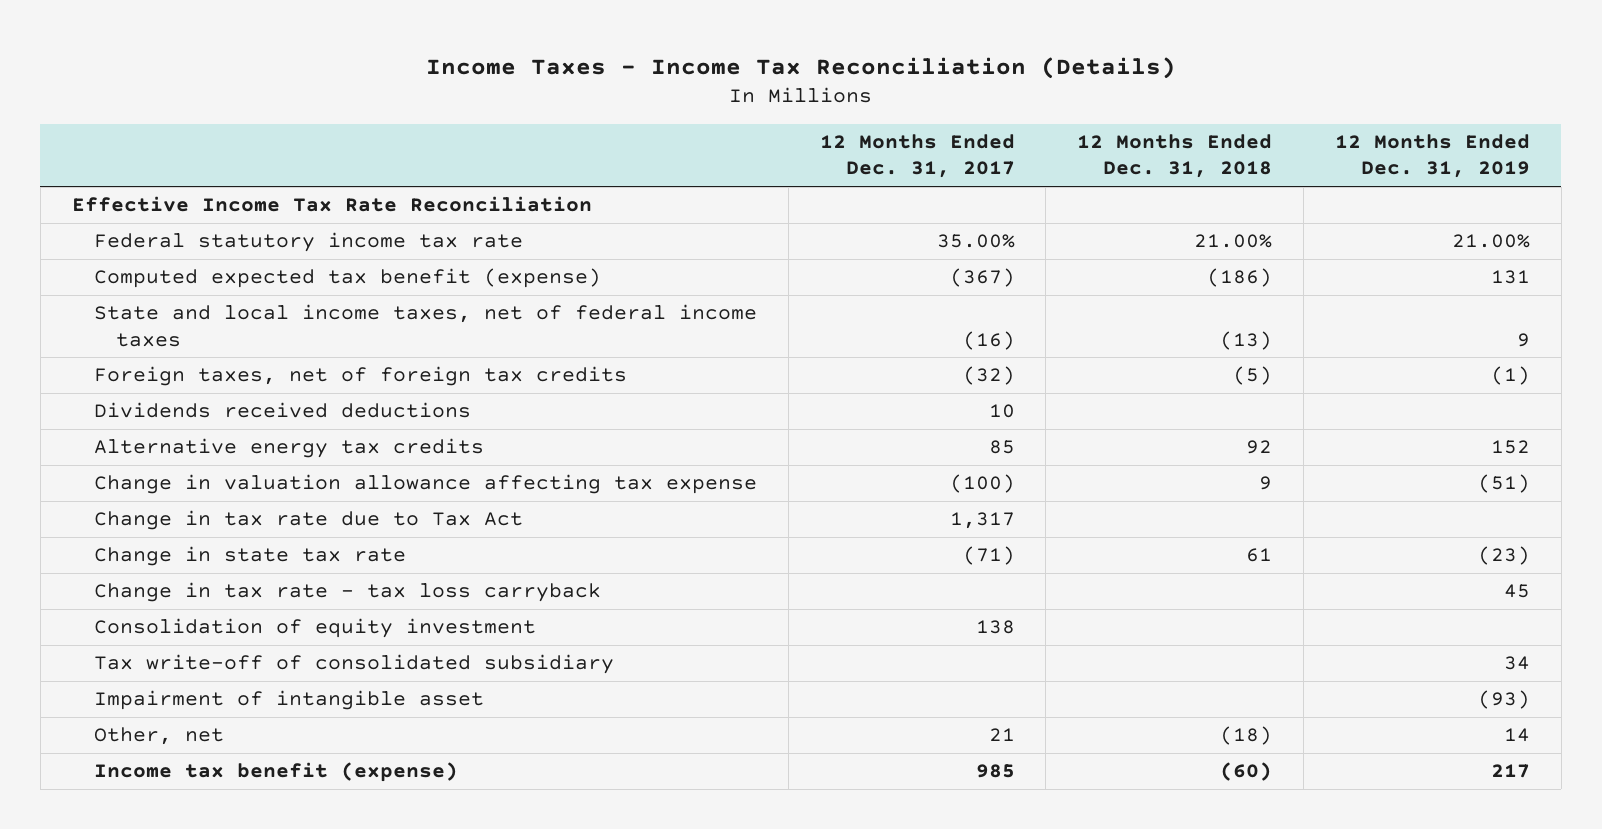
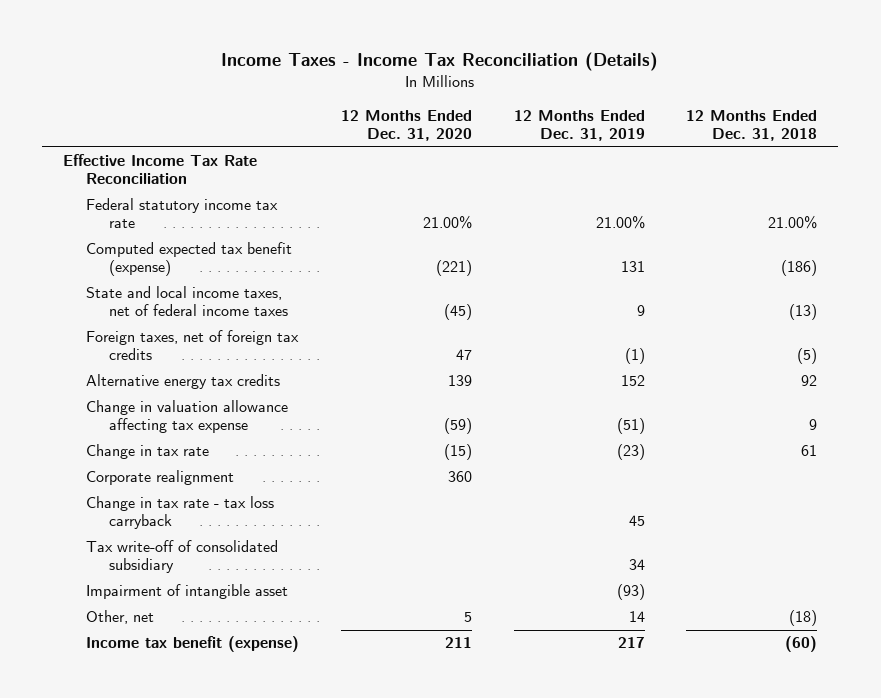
- | 12 Months Ended Dec. 31, 2017 | 12 Months Ended Dec. 31, 2018 | 12 Months Ended Dec. 31, 2019
+ | 12 Months Ended Dec. 31, 2020 | 12 Months Ended Dec. 31, 2019 | 12 Months Ended Dec. 31, 2018
- Dividends received deductions | 10 | |
- Change in tax rate due to Tax Act | 1,317 | |
- Change in state tax rate | (71) | 61 | (23)
+ Change in tax rate | (15) | (23) | 61
+ Corporate realignment | 360 | |
- Consolidation of equity investment | 138 | |

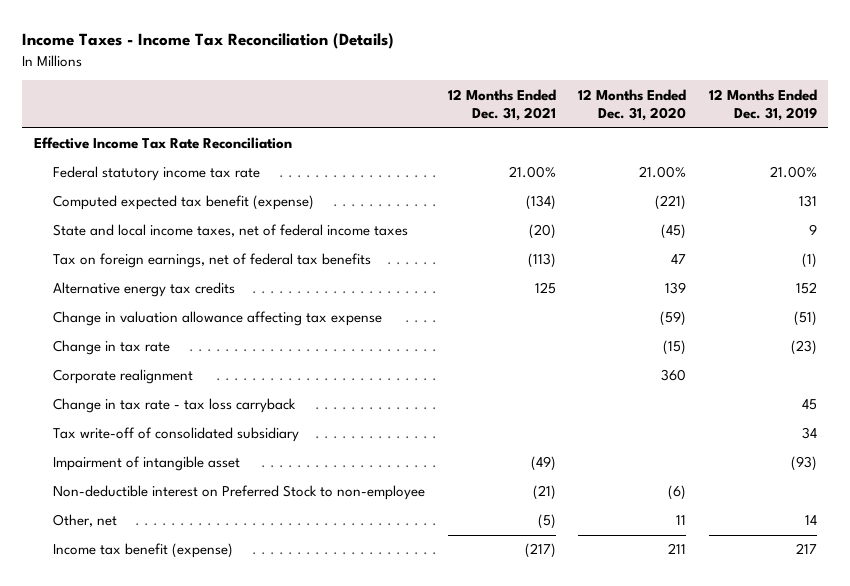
- | 12 Months Ended Dec. 31, 2020 | 12 Months Ended Dec. 31, 2019 | 12 Months Ended Dec. 31, 2018
+ | 12 Months Ended Dec. 31, 2021 | 12 Months Ended Dec. 31, 2020 | 12 Months Ended Dec. 31, 2019
- Foreign taxes, net of foreign tax credits | 47 | (1) | (5)
+ Tax on foreign earnings, net of federal tax benefits | (113) | 47 | (1)
- Other, net | 5 | 14 | (18)
+ Non-deductible interest on Preferred Stock to non-employee | (21) | (6) |
+ Other, net | (5) | 11 | 14

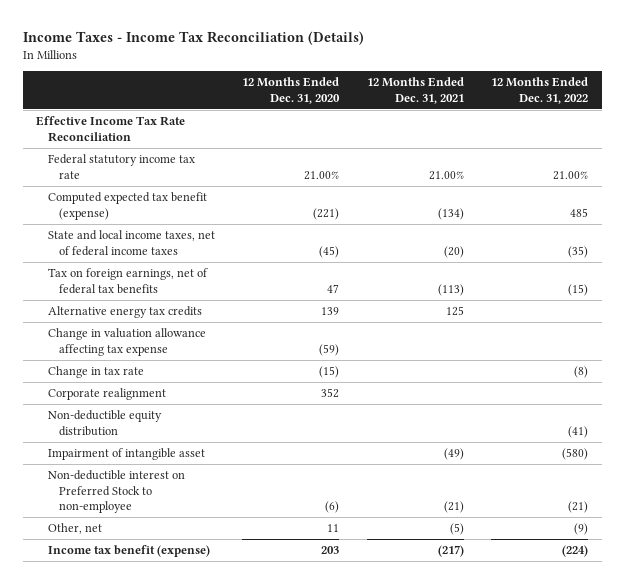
- | 12 Months Ended Dec. 31, 2021 | 12 Months Ended Dec. 31, 2020 | 12 Months Ended Dec. 31, 2019
+ | 12 Months Ended Dec. 31, 2020 | 12 Months Ended Dec. 31, 2021 | 12 Months Ended Dec. 31, 2022
- Corporate realignment | | 360 |
- Change in tax rate - tax loss carryback | | | 45
- Tax write-off of consolidated subsidiary | | | 34
+ Corporate realignment | 352 | |
+ Non-deductible equity distribution | | | (41)
- Income tax benefit (expense) | (217) | 211 | 217
+ Income tax benefit (expense) | 203 | (217) | (224)

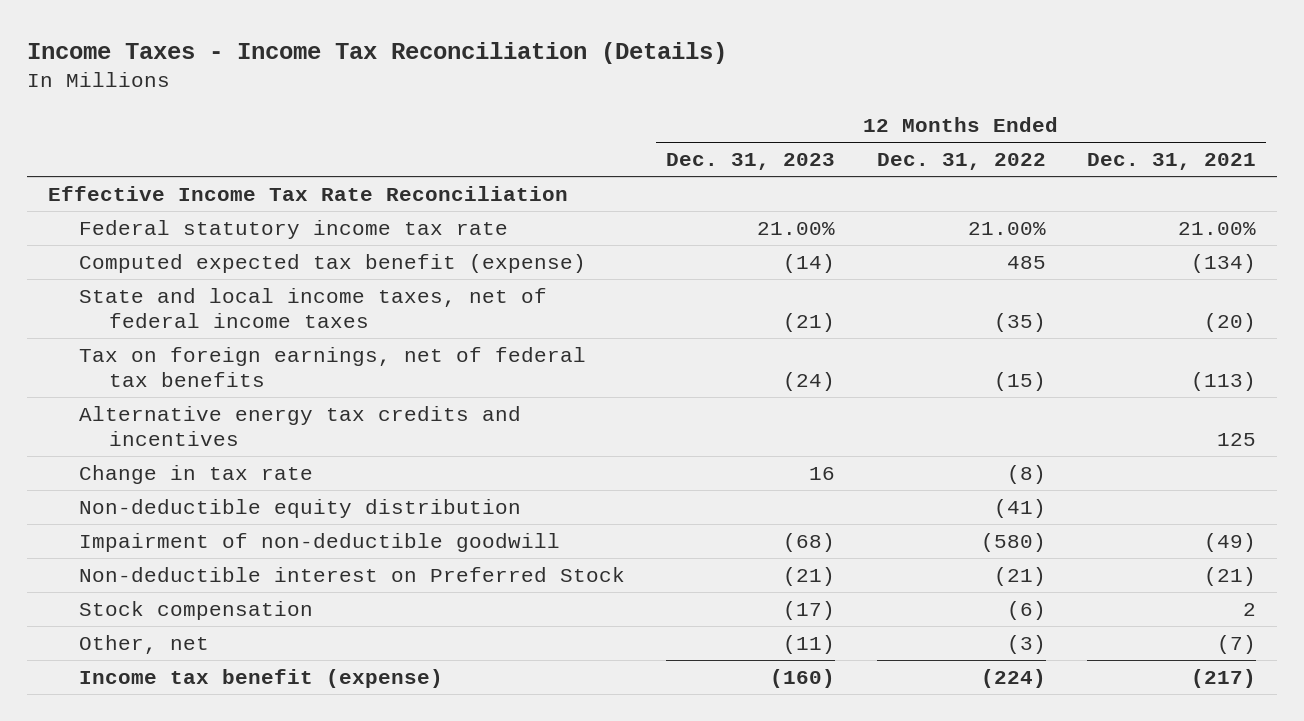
- | 12 Months Ended Dec. 31, 2020 | 12 Months Ended Dec. 31, 2021 | 12 Months Ended Dec. 31, 2022
+ | 12 Months Ended Dec. 31, 2023 | 12 Months Ended Dec. 31, 2022 | 12 Months Ended Dec. 31, 2021
- Alternative energy tax credits | 139 | 125 |
- Change in valuation allowance affecting tax expense | (59) | |
+ Alternative energy tax credits and incentives | | | 125
- Corporate realignment | 352 | |
- Impairment of intangible asset | | (49) | (580)
- Non-deductible interest on Preferred Stock to non-employee | (6) | (21) | (21)
- Other, net | 11 | (5) | (9)
+ Impairment of non-deductible goodwill | (68) | (580) | (49)
+ Non-deductible interest on Preferred Stock | (21) | (21) | (21)
+ Stock compensation | (17) | (6) | 2
+ Other, net | (11) | (3) | (7)

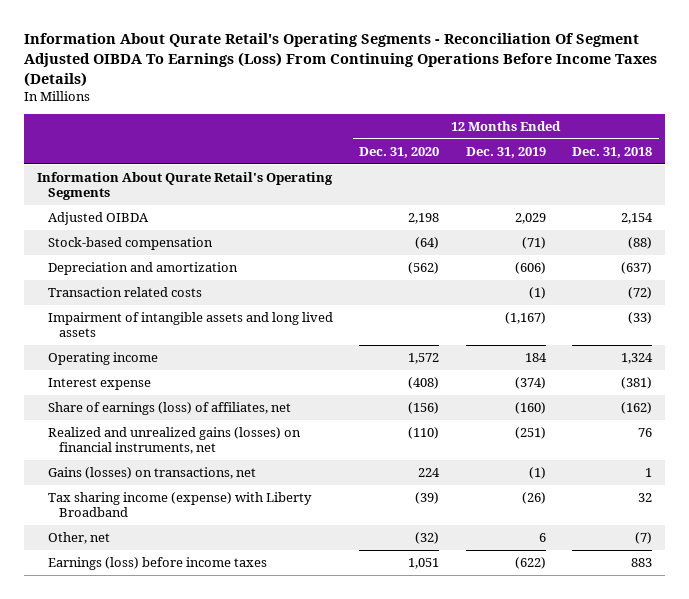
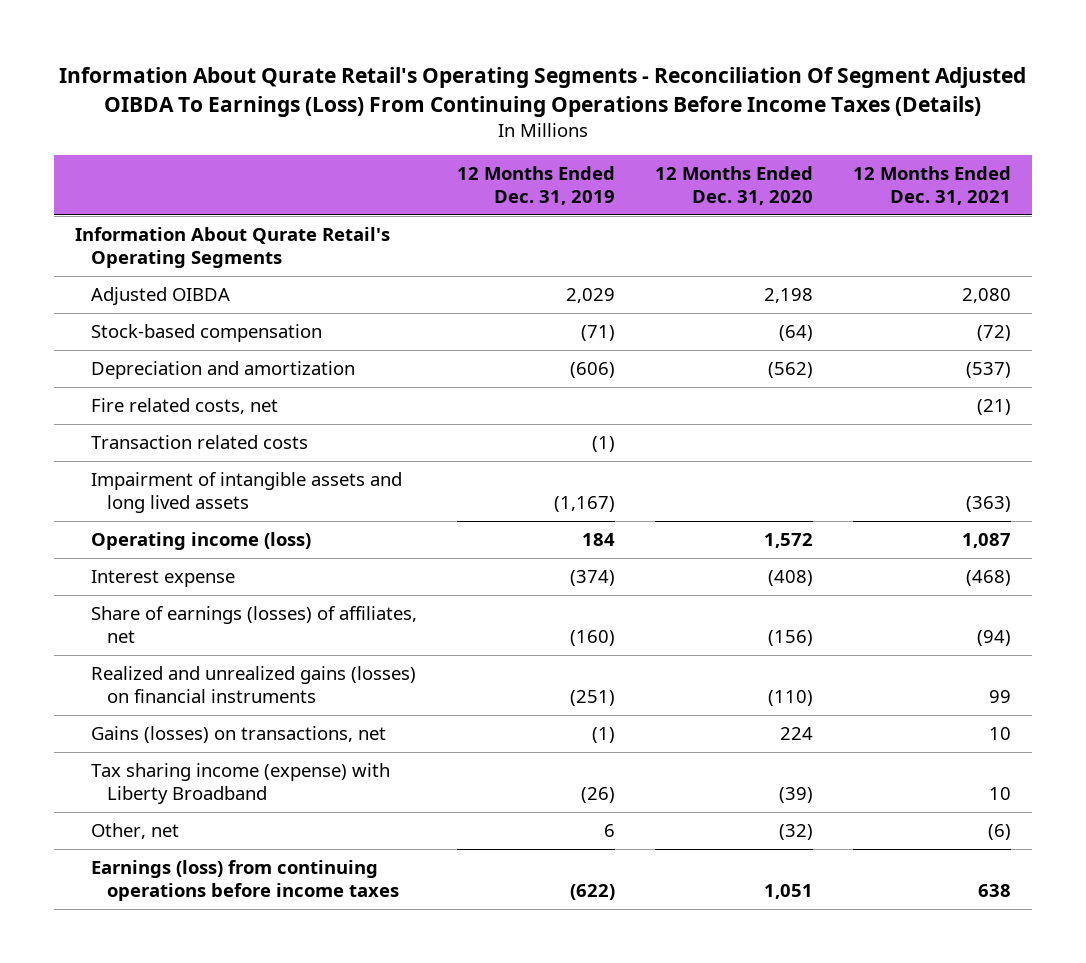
- | 12 Months Ended Dec. 31, 2020 | 12 Months Ended Dec. 31, 2019 | 12 Months Ended Dec. 31, 2018
+ | 12 Months Ended Dec. 31, 2019 | 12 Months Ended Dec. 31, 2020 | 12 Months Ended Dec. 31, 2021
+ Fire related costs, net | | | (21)
- Operating income | 1,572 | 184 | 1,324
+ Operating income (loss) | 184 | 1,572 | 1,087
- Share of earnings (loss) of affiliates, net | (156) | (160) | (162)
- Realized and unrealized gains (losses) on financial instruments, net | (110) | (251) | 76
+ Share of earnings (losses) of affiliates, net | (160) | (156) | (94)
+ Realized and unrealized gains (losses) on financial instruments | (251) | (110) | 99
- Earnings (loss) before income taxes | 1,051 | (622) | 883
+ Earnings (loss) from continuing operations before income taxes | (622) | 1,051 | 638

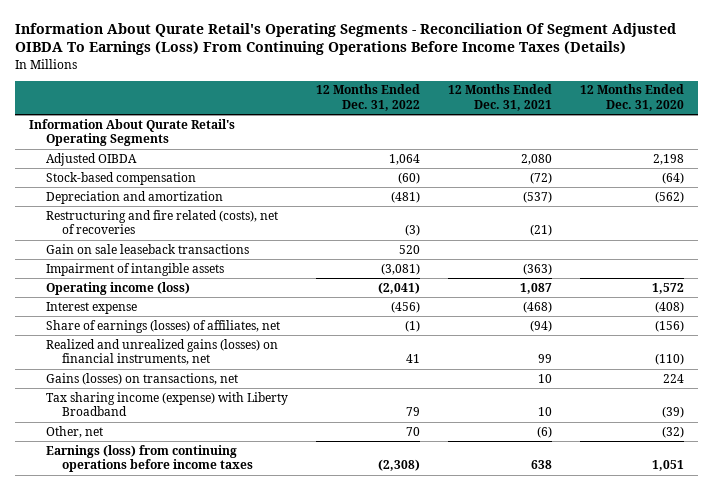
- | 12 Months Ended Dec. 31, 2019 | 12 Months Ended Dec. 31, 2020 | 12 Months Ended Dec. 31, 2021
+ | 12 Months Ended Dec. 31, 2022 | 12 Months Ended Dec. 31, 2021 | 12 Months Ended Dec. 31, 2020
- Fire related costs, net | | | (21)
- Transaction related costs | (1) | |
- Impairment of intangible assets and long lived assets | (1,167) | | (363)
+ Restructuring and fire related (costs), net of recoveries | (3) | (21) |
+ Gain on sale leaseback transactions | 520 | |
+ Impairment of intangible assets | (3,081) | (363) |
- Realized and unrealized gains (losses) on financial instruments | (251) | (110) | 99
+ Realized and unrealized gains (losses) on financial instruments, net | 41 | 99 | (110)

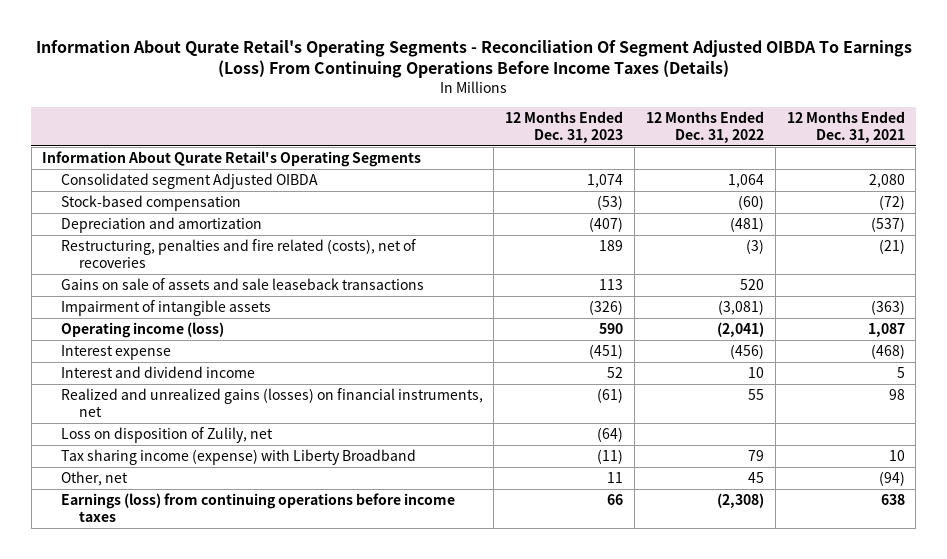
- | 12 Months Ended Dec. 31, 2022 | 12 Months Ended Dec. 31, 2021 | 12 Months Ended Dec. 31, 2020
+ | 12 Months Ended Dec. 31, 2023 | 12 Months Ended Dec. 31, 2022 | 12 Months Ended Dec. 31, 2021
- Adjusted OIBDA | 1,064 | 2,080 | 2,198
+ Consolidated segment Adjusted OIBDA | 1,074 | 1,064 | 2,080
- Restructuring and fire related (costs), net of recoveries | (3) | (21) |
- Gain on sale leaseback transactions | 520 | |
+ Restructuring, penalties and fire related (costs), net of recoveries | 189 | (3) | (21)
+ Gains on sale of assets and sale leaseback transactions | 113 | 520 |
- Share of earnings (losses) of affiliates, net | (1) | (94) | (156)
- Realized and unrealized gains (losses) on financial instruments, net | 41 | 99 | (110)
- Gains (losses) on transactions, net | | 10 | 224
+ Interest and dividend income | 52 | 10 | 5
+ Realized and unrealized gains (losses) on financial instruments, net | (61) | 55 | 98
+ Loss on disposition of Zulily, net | (64) | |
- Other, net | 70 | (6) | (32)
+ Other, net | 11 | 45 | (94)

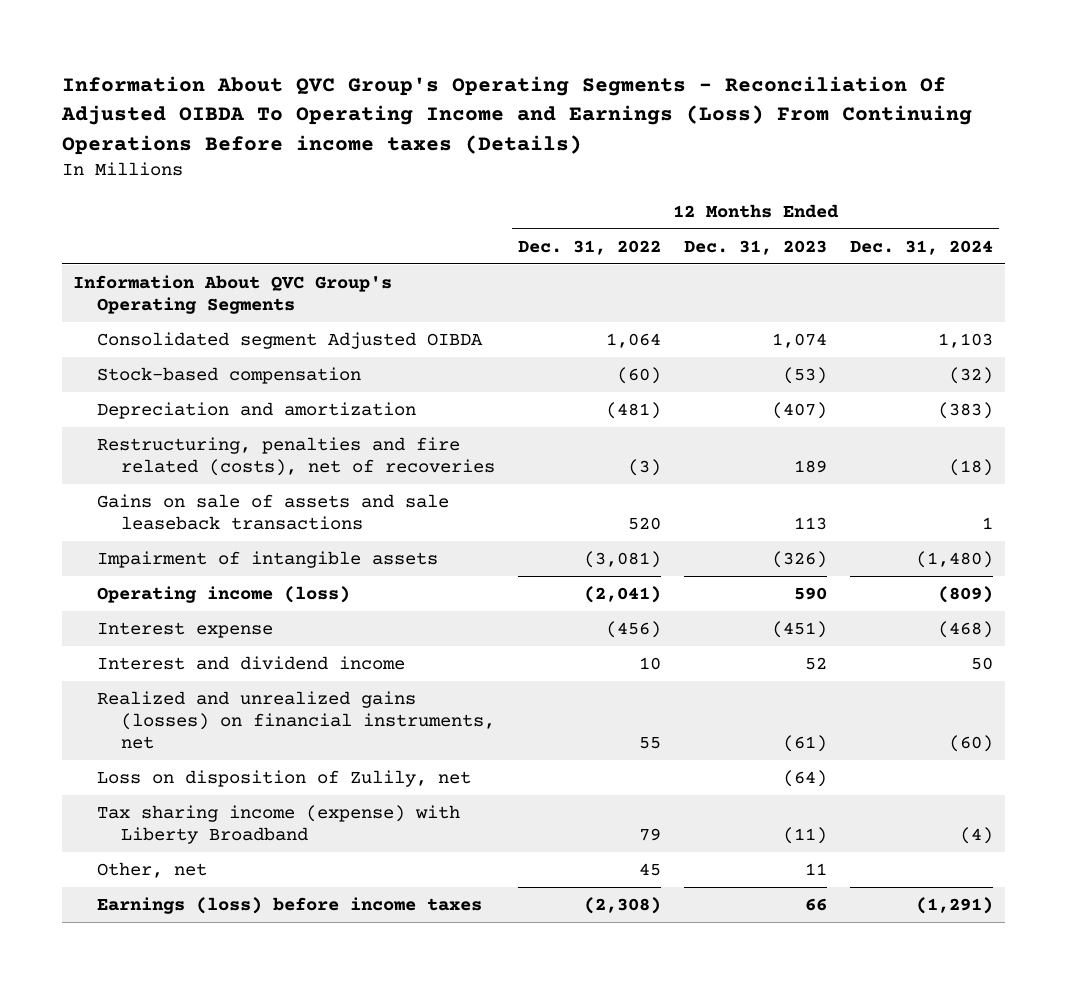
- Information About Qurate Retail's Operating Segments - Reconciliation Of Segment Adjusted OIBDA To Earnings (Loss) From Continuing Operations Before Income Taxes (Details)
+ Information About QVC Group's Operating Segments - Reconciliation Of Adjusted OIBDA To Operating Income and Earnings (Loss) From Continuing Operations Before income taxes (Details)
- | 12 Months Ended Dec. 31, 2023 | 12 Months Ended Dec. 31, 2022 | 12 Months Ended Dec. 31, 2021
+ | 12 Months Ended Dec. 31, 2022 | 12 Months Ended Dec. 31, 2023 | 12 Months Ended Dec. 31, 2024
- Information About Qurate Retail's Operating Segments
+ Information About QVC Group's Operating Segments
- Earnings (loss) from continuing operations before income taxes | 66 | (2,308) | 638
+ Earnings (loss) before income taxes | (2,308) | 66 | (1,291)

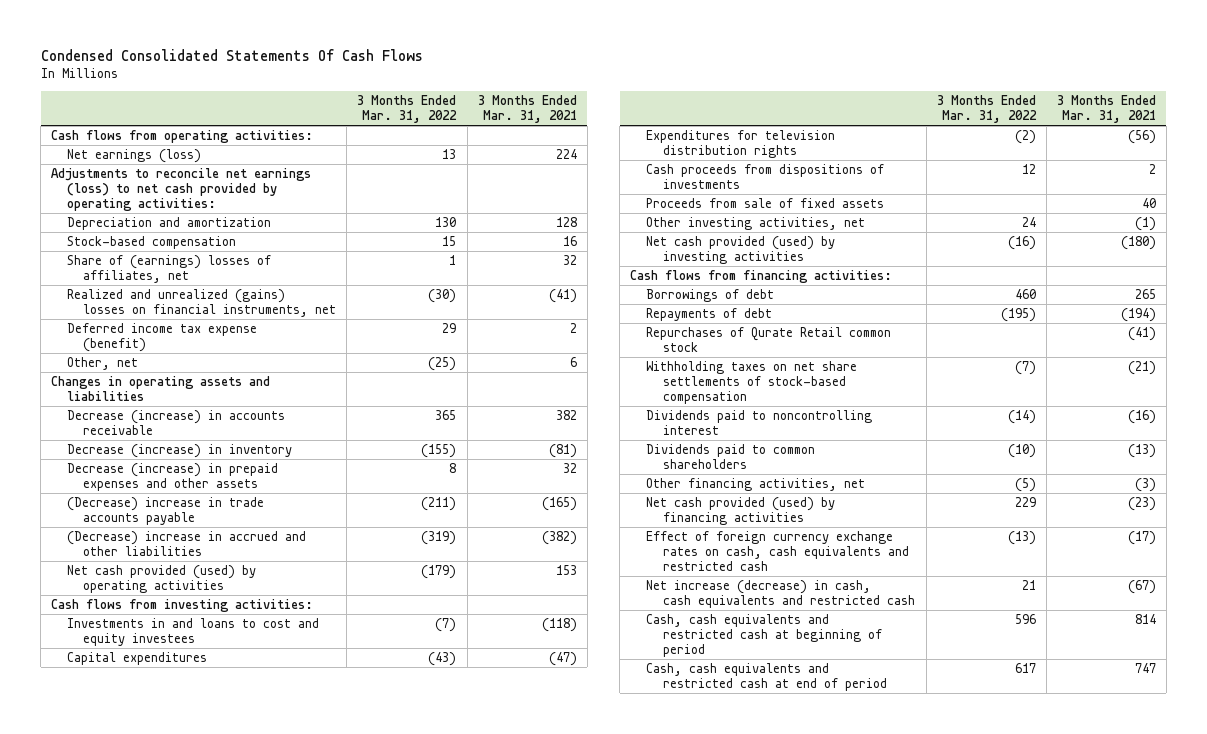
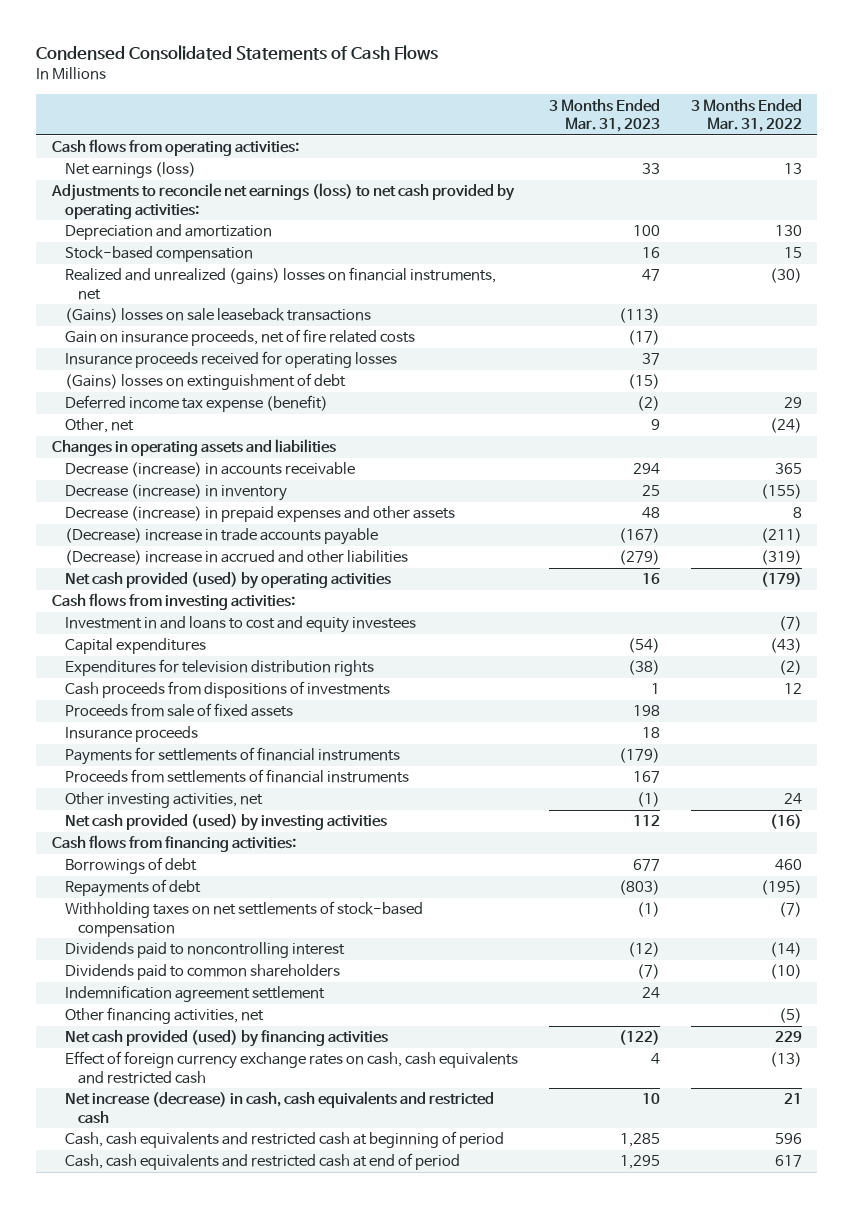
- Condensed Consolidated Statements Of Cash Flows
+ Condensed Consolidated Statements of Cash Flows
- | 3 Months Ended Mar. 31, 2022 | 3 Months Ended Mar. 31, 2021
+ | 3 Months Ended Mar. 31, 2023 | 3 Months Ended Mar. 31, 2022
- Share of (earnings) losses of affiliates, net | 1 | 32
+ (Gains) losses on sale leaseback transactions | (113) |
+ Gain on insurance proceeds, net of fire related costs | (17) |
+ Insurance proceeds received for operating losses | 37 |
+ (Gains) losses on extinguishment of debt | (15) |
- Other, net | (25) | 6
+ Other, net | 9 | (24)
- Investments in and loans to cost and equity investees | (7) | (118)
+ Investment in and loans to cost and equity investees | | (7)
+ Insurance proceeds | 18 |
+ Payments for settlements of financial instruments | (179) |
+ Proceeds from settlements of financial instruments | 167 |
- Repurchases of Qurate Retail common stock | | (41)
- Withholding taxes on net share settlements of stock-based compensation | (7) | (21)
+ Withholding taxes on net settlements of stock-based compensation | (1) | (7)
+ Indemnification agreement settlement | 24 |

